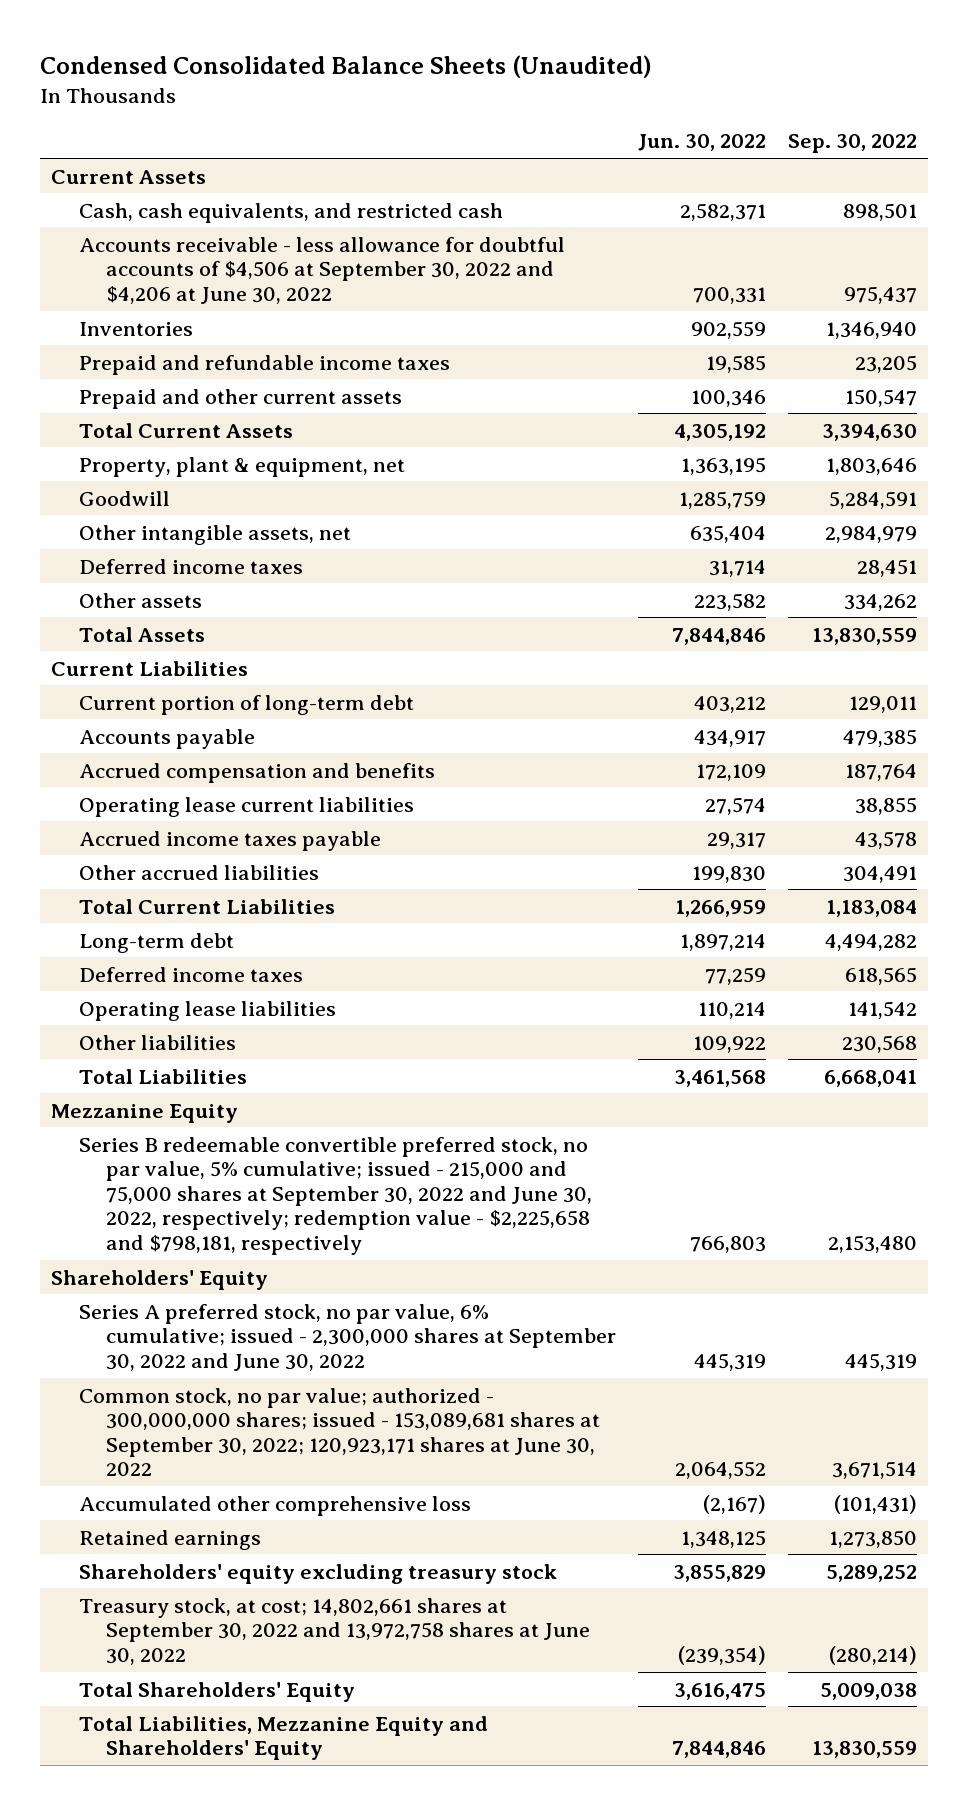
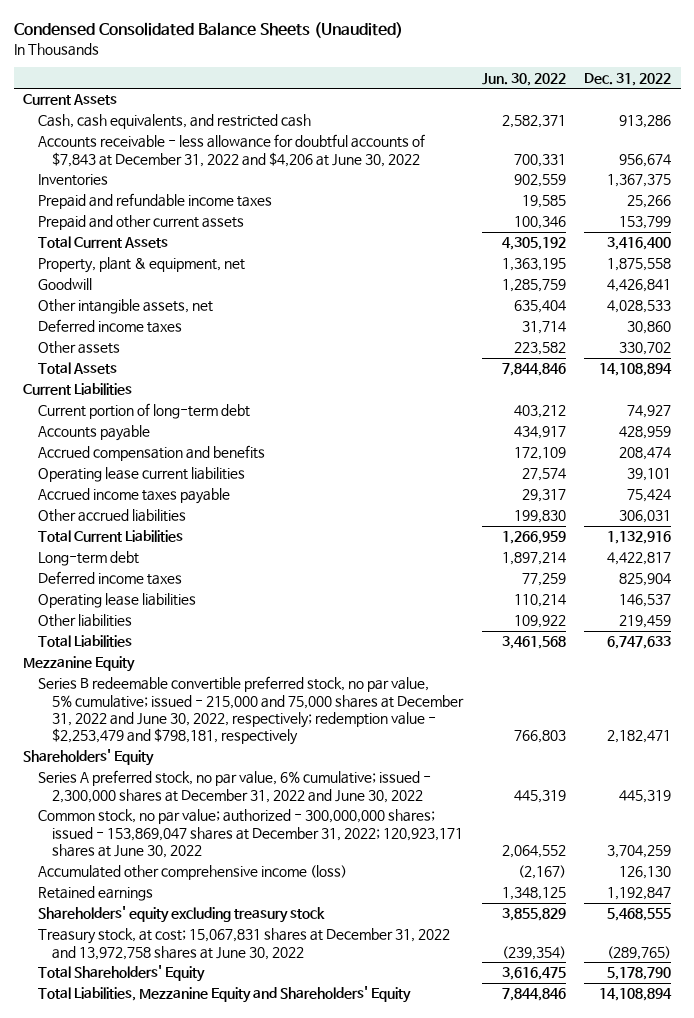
- | Jun. 30, 2022 | Sep. 30, 2022
+ | Jun. 30, 2022 | Dec. 31, 2022
- Accounts receivable - less allowance for doubtful accounts of $4,506 at September 30, 2022 and $4,206 at June 30, 2022 | 700,331 | 975,437
+ Accounts receivable - less allowance for doubtful accounts of $7,843 at December 31, 2022 and $4,206 at June 30, 2022 | 700,331 | 956,674
- Series B redeemable convertible preferred stock, no par value, 5% cumulative; issued - 215,000 and 75,000 shares at September 30, 2022 and June 30, 2022, respectively; redemption value - $2,225,658 and $798,181, respectively | 766,803 | 2,153,480
+ Series B redeemable convertible preferred stock, no par value, 5% cumulative; issued - 215,000 and 75,000 shares at December 31, 2022 and June 30, 2022, respectively; redemption value - $2,253,479 and $798,181, respectively | 766,803 | 2,182,471
- Series A preferred stock, no par value, 6% cumulative; issued - 2,300,000 shares at September 30, 2022 and June 30, 2022 | 445,319 | 445,319
- Common stock, no par value; authorized - 300,000,000 shares; issued - 153,089,681 shares at September 30, 2022; 120,923,171 shares at June 30, 2022 | 2,064,552 | 3,671,514
- Accumulated other comprehensive loss | (2,167) | (101,431)
+ Series A preferred stock, no par value, 6% cumulative; issued - 2,300,000 shares at December 31, 2022 and June 30, 2022 | 445,319 | 445,319
+ Common stock, no par value; authorized - 300,000,000 shares; issued - 153,869,047 shares at December 31, 2022; 120,923,171 shares at June 30, 2022 | 2,064,552 | 3,704,259
+ Accumulated other comprehensive income (loss) | (2,167) | 126,130
- Treasury stock, at cost; 14,802,661 shares at September 30, 2022 and 13,972,758 shares at June 30, 2022 | (239,354) | (280,214)
+ Treasury stock, at cost; 15,067,831 shares at December 31, 2022 and 13,972,758 shares at June 30, 2022 | (239,354) | (289,765)

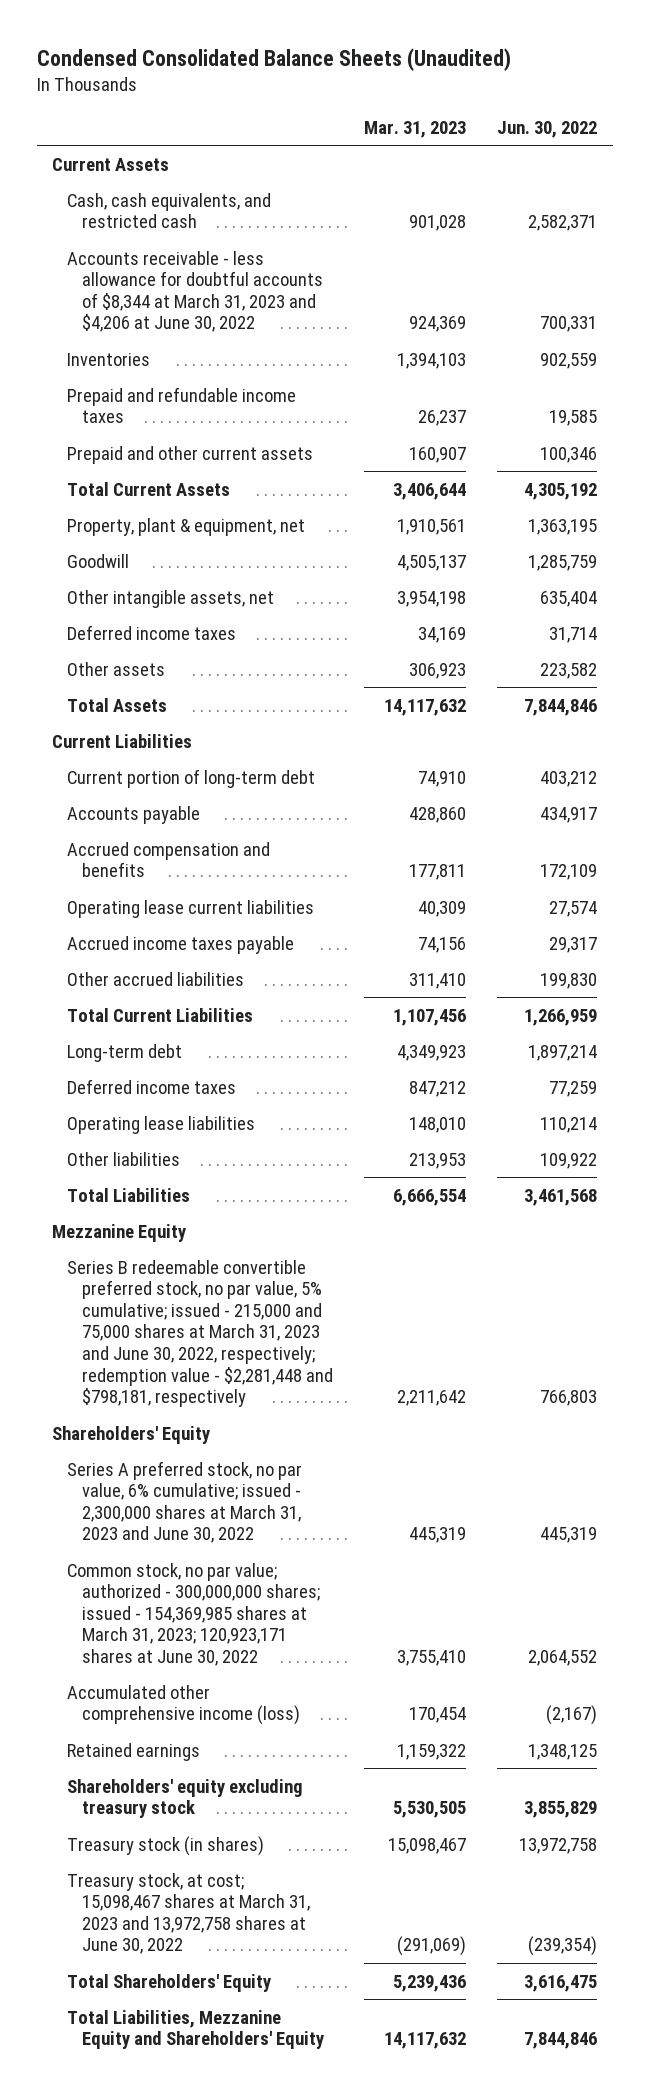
- | Jun. 30, 2022 | Dec. 31, 2022
+ | Mar. 31, 2023 | Jun. 30, 2022
- Accounts receivable - less allowance for doubtful accounts of $7,843 at December 31, 2022 and $4,206 at June 30, 2022 | 700,331 | 956,674
+ Accounts receivable - less allowance for doubtful accounts of $8,344 at March 31, 2023 and $4,206 at June 30, 2022 | 924,369 | 700,331
- Series B redeemable convertible preferred stock, no par value, 5% cumulative; issued - 215,000 and 75,000 shares at December 31, 2022 and June 30, 2022, respectively; redemption value - $2,253,479 and $798,181, respectively | 766,803 | 2,182,471
+ Series B redeemable convertible preferred stock, no par value, 5% cumulative; issued - 215,000 and 75,000 shares at March 31, 2023 and June 30, 2022, respectively; redemption value - $2,281,448 and $798,181, respectively | 2,211,642 | 766,803
- Series A preferred stock, no par value, 6% cumulative; issued - 2,300,000 shares at December 31, 2022 and June 30, 2022 | 445,319 | 445,319
- Common stock, no par value; authorized - 300,000,000 shares; issued - 153,869,047 shares at December 31, 2022; 120,923,171 shares at June 30, 2022 | 2,064,552 | 3,704,259
+ Series A preferred stock, no par value, 6% cumulative; issued - 2,300,000 shares at March 31, 2023 and June 30, 2022 | 445,319 | 445,319
+ Common stock, no par value; authorized - 300,000,000 shares; issued - 154,369,985 shares at March 31, 2023; 120,923,171 shares at June 30, 2022 | 3,755,410 | 2,064,552
- Treasury stock, at cost; 15,067,831 shares at December 31, 2022 and 13,972,758 shares at June 30, 2022 | (239,354) | (289,765)
+ Treasury stock (in shares) | 15,098,467 | 13,972,758
+ Treasury stock, at cost; 15,098,467 shares at March 31, 2023 and 13,972,758 shares at June 30, 2022 | (291,069) | (239,354)

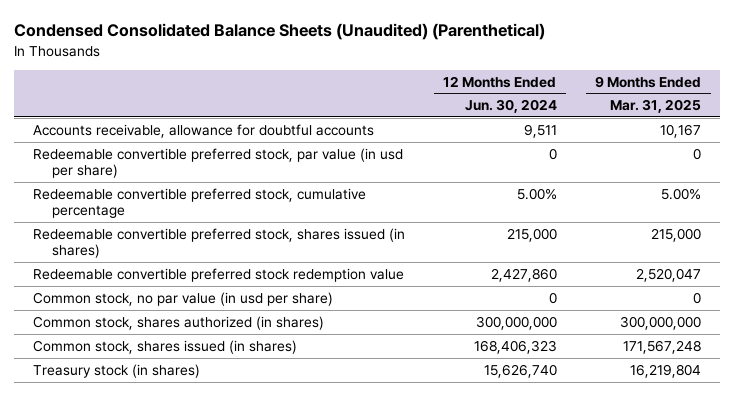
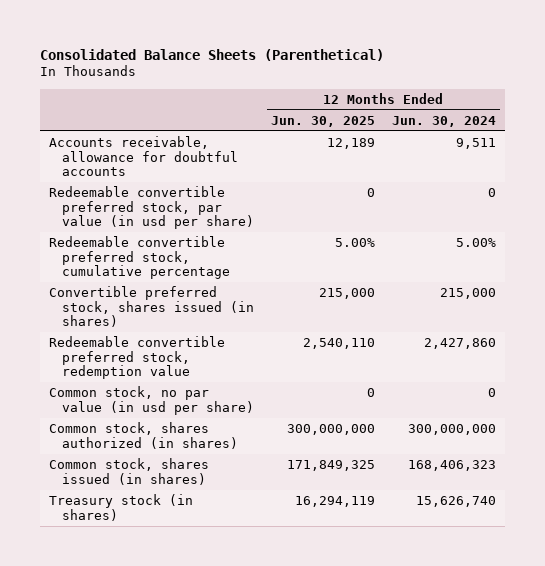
- Condensed Consolidated Balance Sheets (Unaudited) (Parenthetical)
+ Consolidated Balance Sheets (Parenthetical)
- | 12 Months Ended Jun. 30, 2024 | 9 Months Ended Mar. 31, 2025
+ | 12 Months Ended Jun. 30, 2025 | 12 Months Ended Jun. 30, 2024
- Redeemable convertible preferred stock, shares issued (in shares) | 215,000 | 215,000
- Redeemable convertible preferred stock redemption value | 2,427,860 | 2,520,047
+ Convertible preferred stock, shares issued (in shares) | 215,000 | 215,000
+ Redeemable convertible preferred stock, redemption value | 2,540,110 | 2,427,860

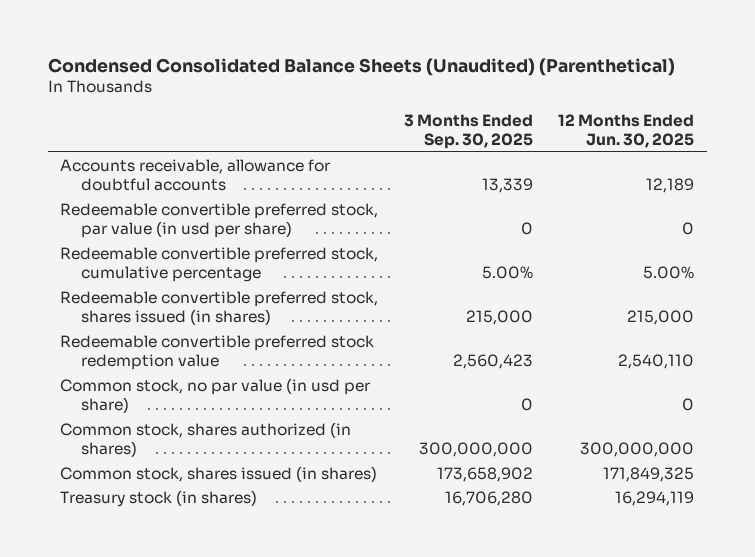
- Consolidated Balance Sheets (Parenthetical)
+ Condensed Consolidated Balance Sheets (Unaudited) (Parenthetical)
- | 12 Months Ended Jun. 30, 2025 | 12 Months Ended Jun. 30, 2024
+ | 3 Months Ended Sep. 30, 2025 | 12 Months Ended Jun. 30, 2025
- Convertible preferred stock, shares issued (in shares) | 215,000 | 215,000
- Redeemable convertible preferred stock, redemption value | 2,540,110 | 2,427,860
+ Redeemable convertible preferred stock, shares issued (in shares) | 215,000 | 215,000
+ Redeemable convertible preferred stock redemption value | 2,560,423 | 2,540,110

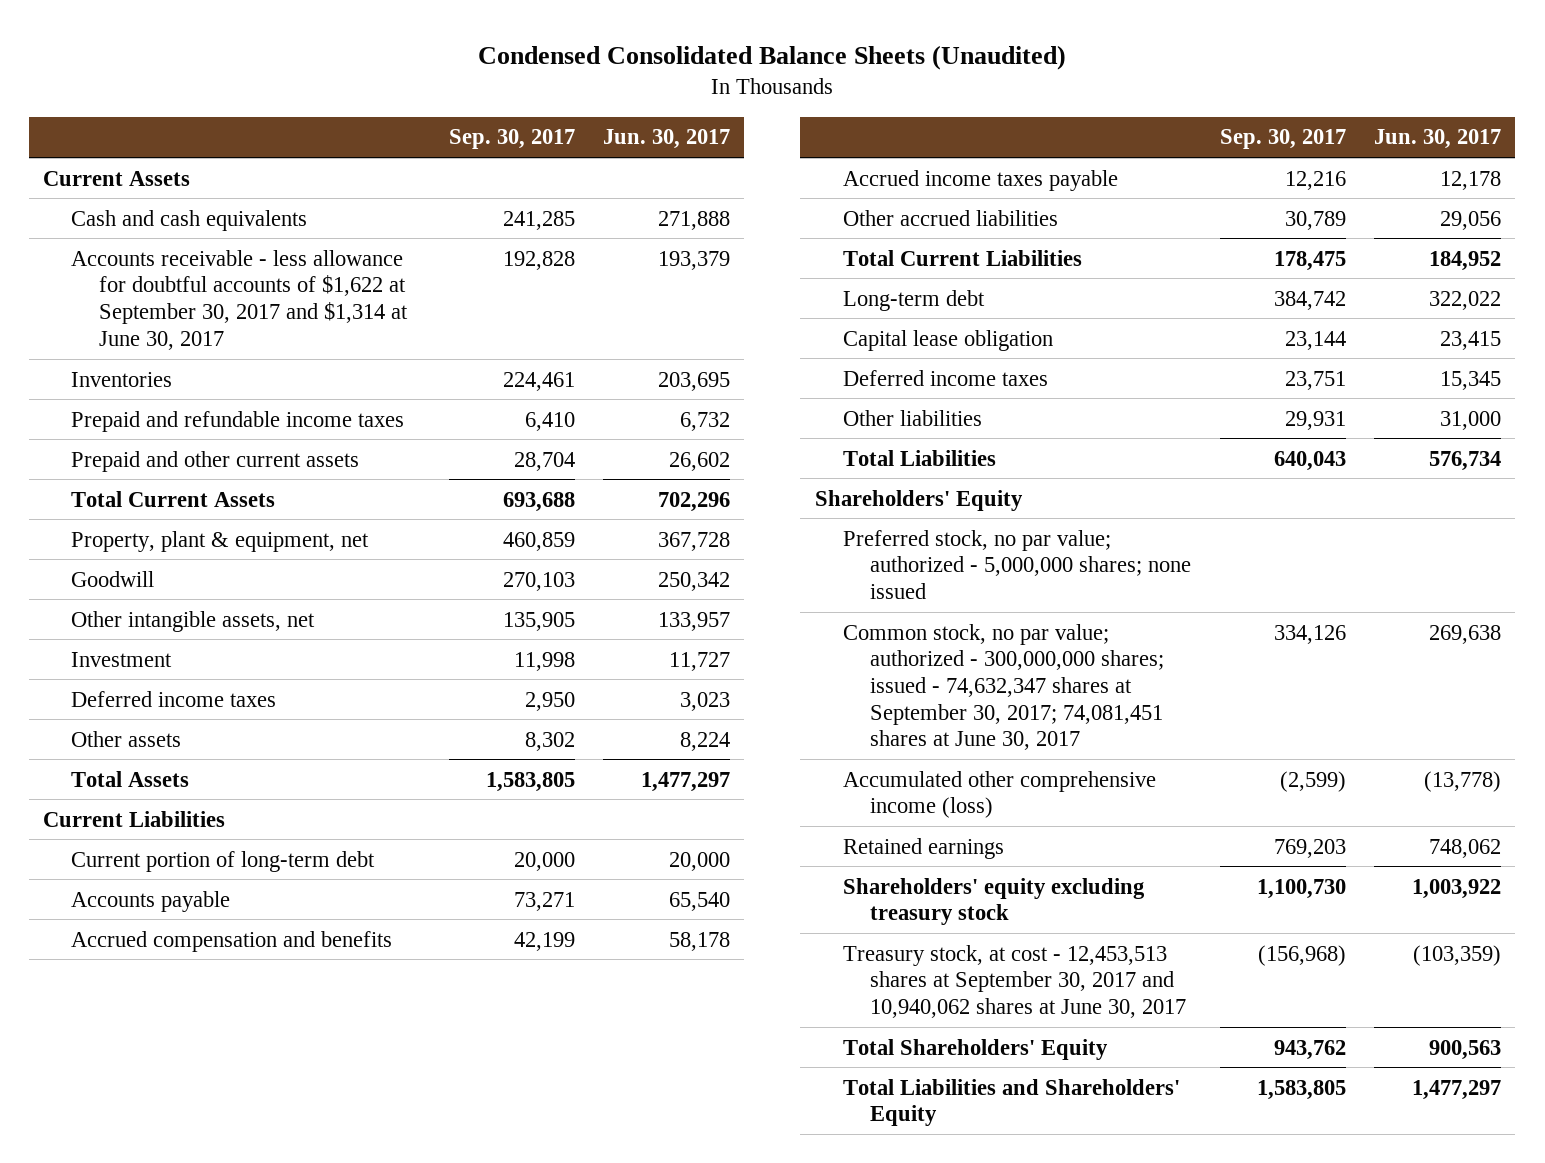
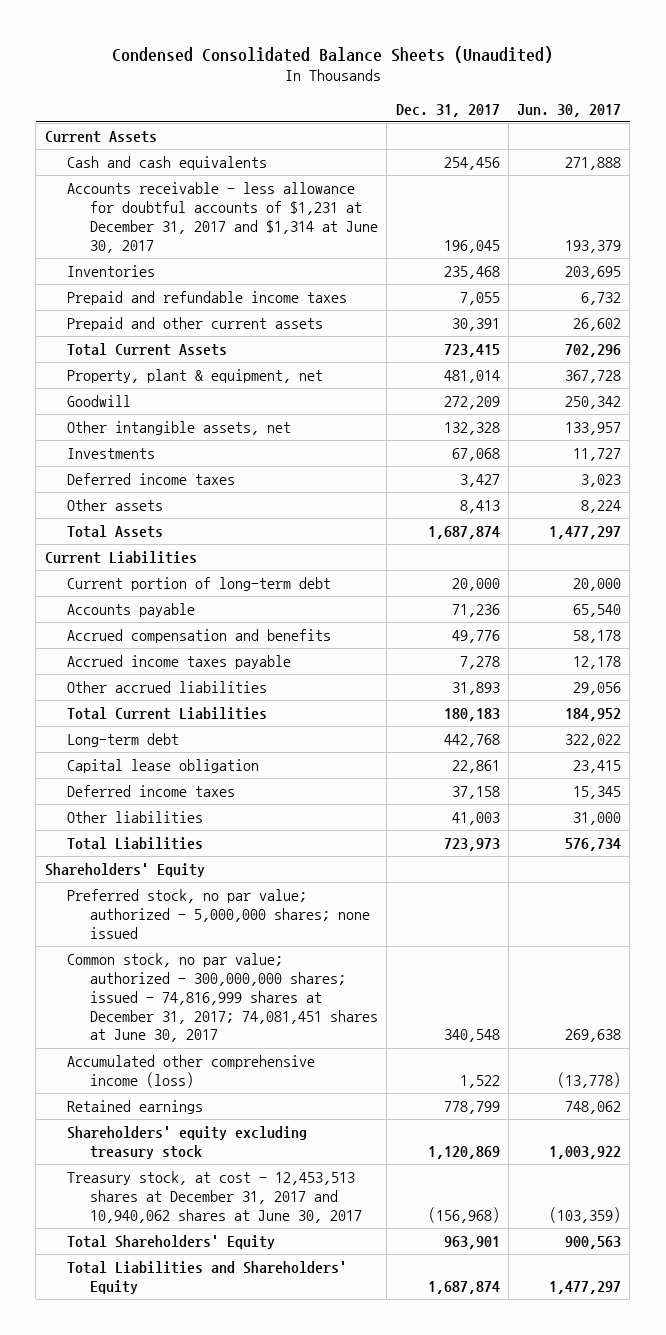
- | Sep. 30, 2017 | Jun. 30, 2017
+ | Dec. 31, 2017 | Jun. 30, 2017
- Accounts receivable - less allowance for doubtful accounts of $1,622 at September 30, 2017 and $1,314 at June 30, 2017 | 192,828 | 193,379
+ Accounts receivable - less allowance for doubtful accounts of $1,231 at December 31, 2017 and $1,314 at June 30, 2017 | 196,045 | 193,379
- Investment | 11,998 | 11,727
+ Investments | 67,068 | 11,727
- Common stock, no par value; authorized - 300,000,000 shares; issued - 74,632,347 shares at September 30, 2017; 74,081,451 shares at June 30, 2017 | 334,126 | 269,638
+ Common stock, no par value; authorized - 300,000,000 shares; issued - 74,816,999 shares at December 31, 2017; 74,081,451 shares at June 30, 2017 | 340,548 | 269,638
- Treasury stock, at cost - 12,453,513 shares at September 30, 2017 and 10,940,062 shares at June 30, 2017 | (156,968) | (103,359)
+ Treasury stock, at cost - 12,453,513 shares at December 31, 2017 and 10,940,062 shares at June 30, 2017 | (156,968) | (103,359)

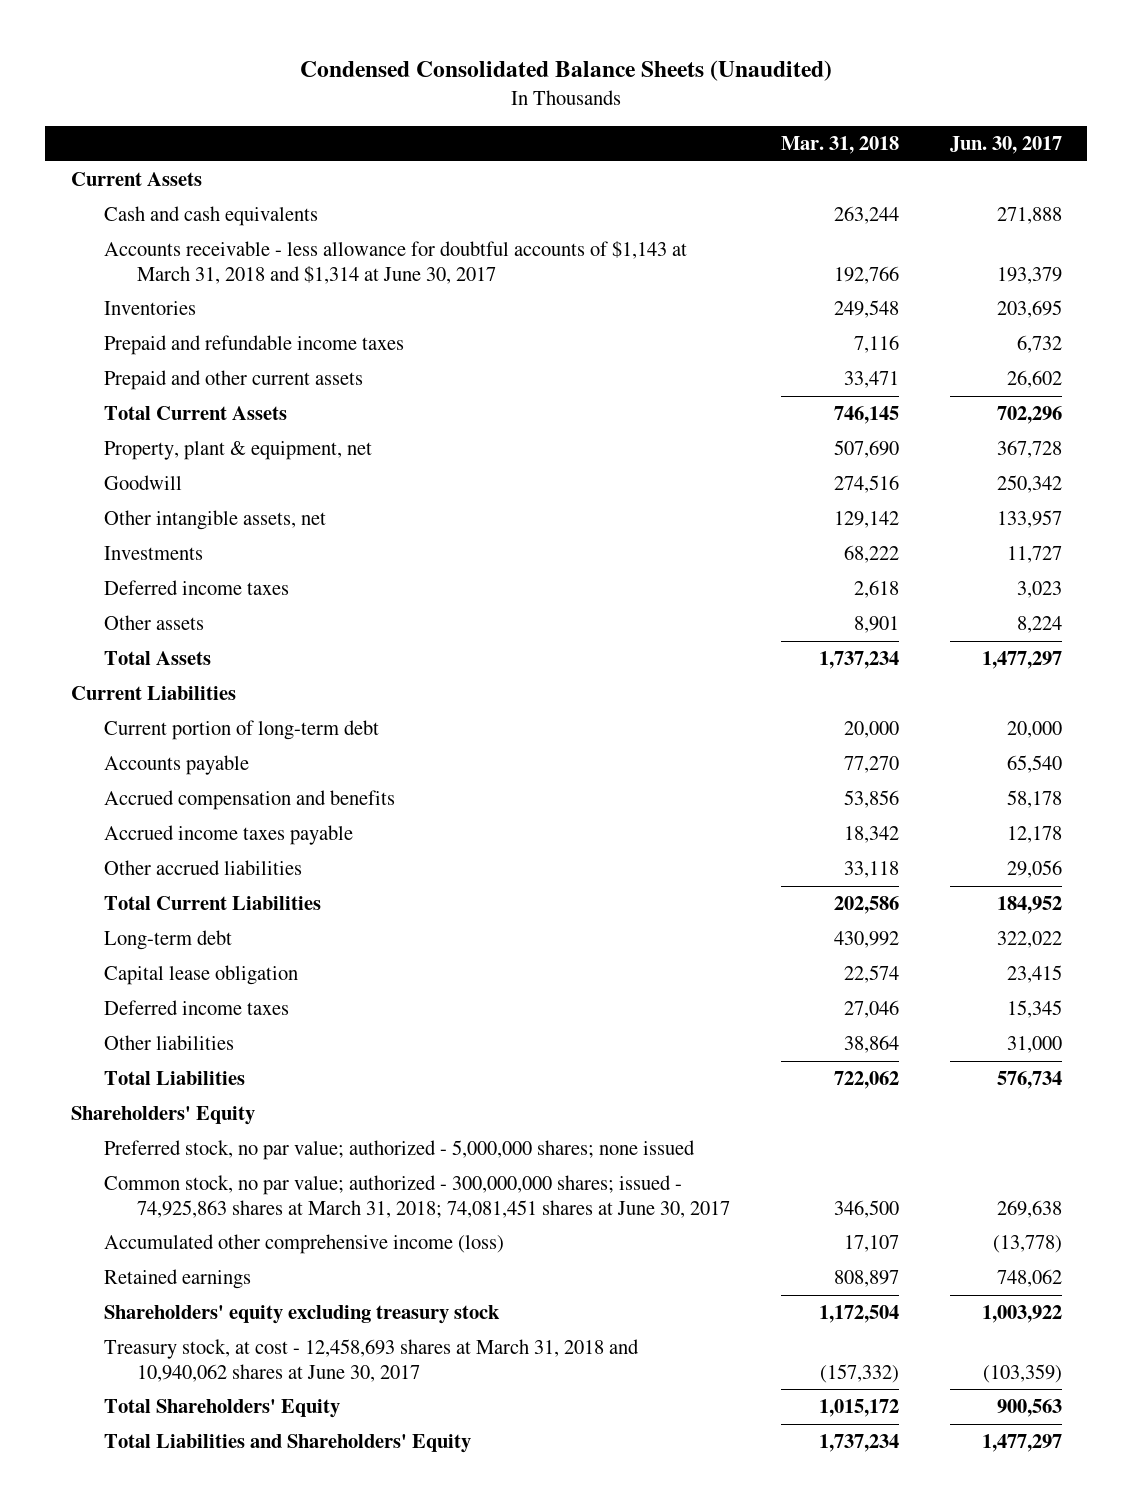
- | Dec. 31, 2017 | Jun. 30, 2017
+ | Mar. 31, 2018 | Jun. 30, 2017
- Accounts receivable - less allowance for doubtful accounts of $1,231 at December 31, 2017 and $1,314 at June 30, 2017 | 196,045 | 193,379
+ Accounts receivable - less allowance for doubtful accounts of $1,143 at March 31, 2018 and $1,314 at June 30, 2017 | 192,766 | 193,379
- Common stock, no par value; authorized - 300,000,000 shares; issued - 74,816,999 shares at December 31, 2017; 74,081,451 shares at June 30, 2017 | 340,548 | 269,638
+ Common stock, no par value; authorized - 300,000,000 shares; issued - 74,925,863 shares at March 31, 2018; 74,081,451 shares at June 30, 2017 | 346,500 | 269,638
- Treasury stock, at cost - 12,453,513 shares at December 31, 2017 and 10,940,062 shares at June 30, 2017 | (156,968) | (103,359)
+ Treasury stock, at cost - 12,458,693 shares at March 31, 2018 and 10,940,062 shares at June 30, 2017 | (157,332) | (103,359)

